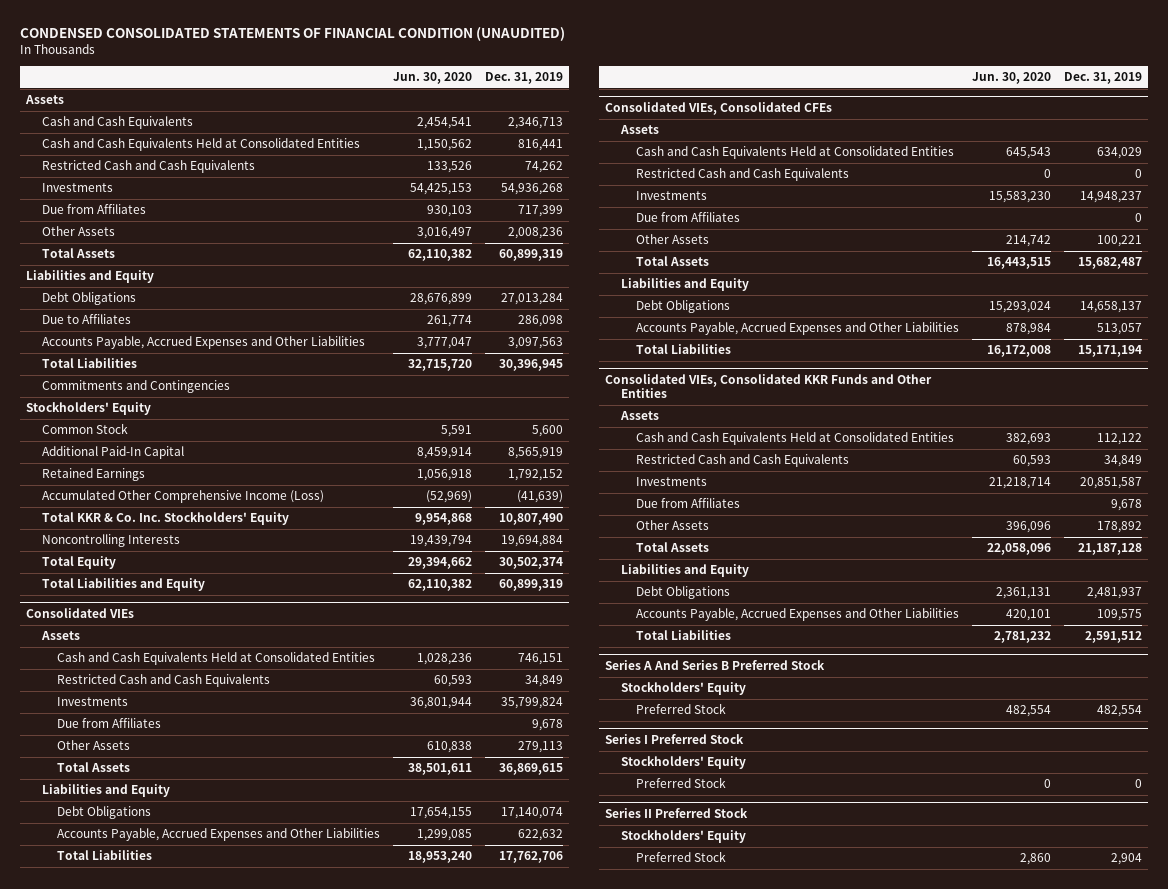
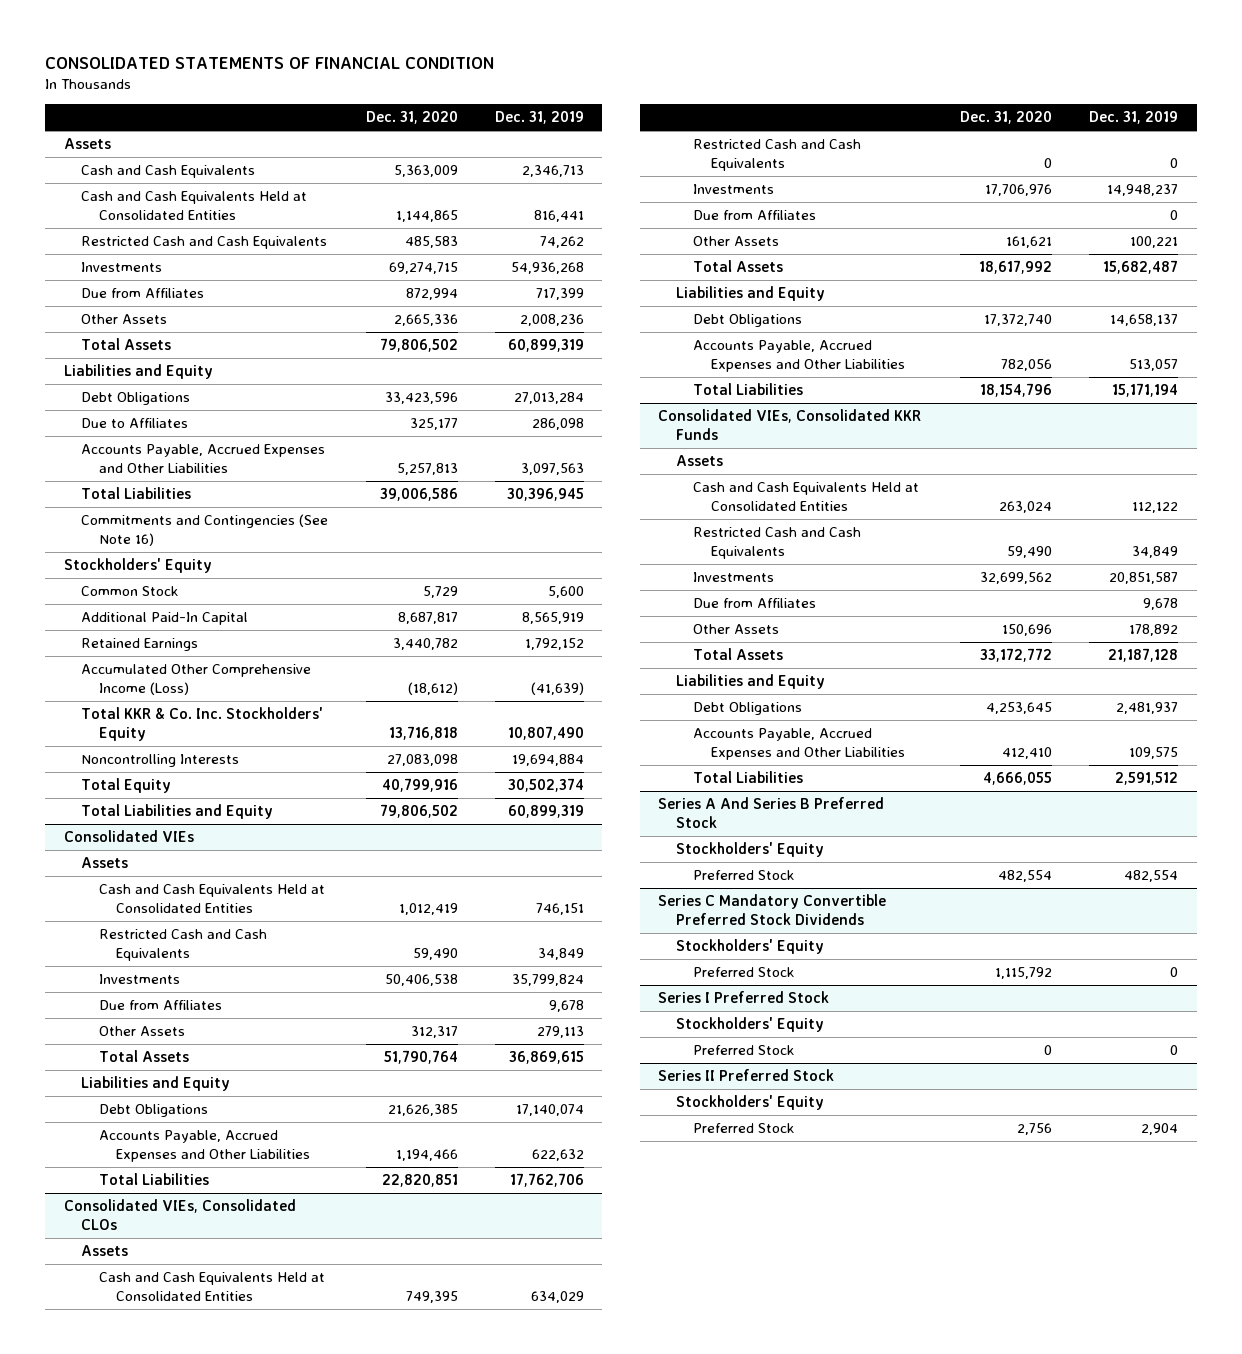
- CONDENSED CONSOLIDATED STATEMENTS OF FINANCIAL CONDITION (UNAUDITED)
+ CONSOLIDATED STATEMENTS OF FINANCIAL CONDITION
- | Jun. 30, 2020 | Dec. 31, 2019
+ | Dec. 31, 2020 | Dec. 31, 2019
- Commitments and Contingencies
+ Commitments and Contingencies (See Note 16)
- Consolidated VIEs, Consolidated CFEs
+ Consolidated VIEs, Consolidated CLOs
- Consolidated VIEs, Consolidated KKR Funds and Other Entities
+ Consolidated VIEs, Consolidated KKR Funds
+ Series C Mandatory Convertible Preferred Stock Dividends
+ Stockholders' Equity
+ Preferred Stock | 1,115,792 | 0

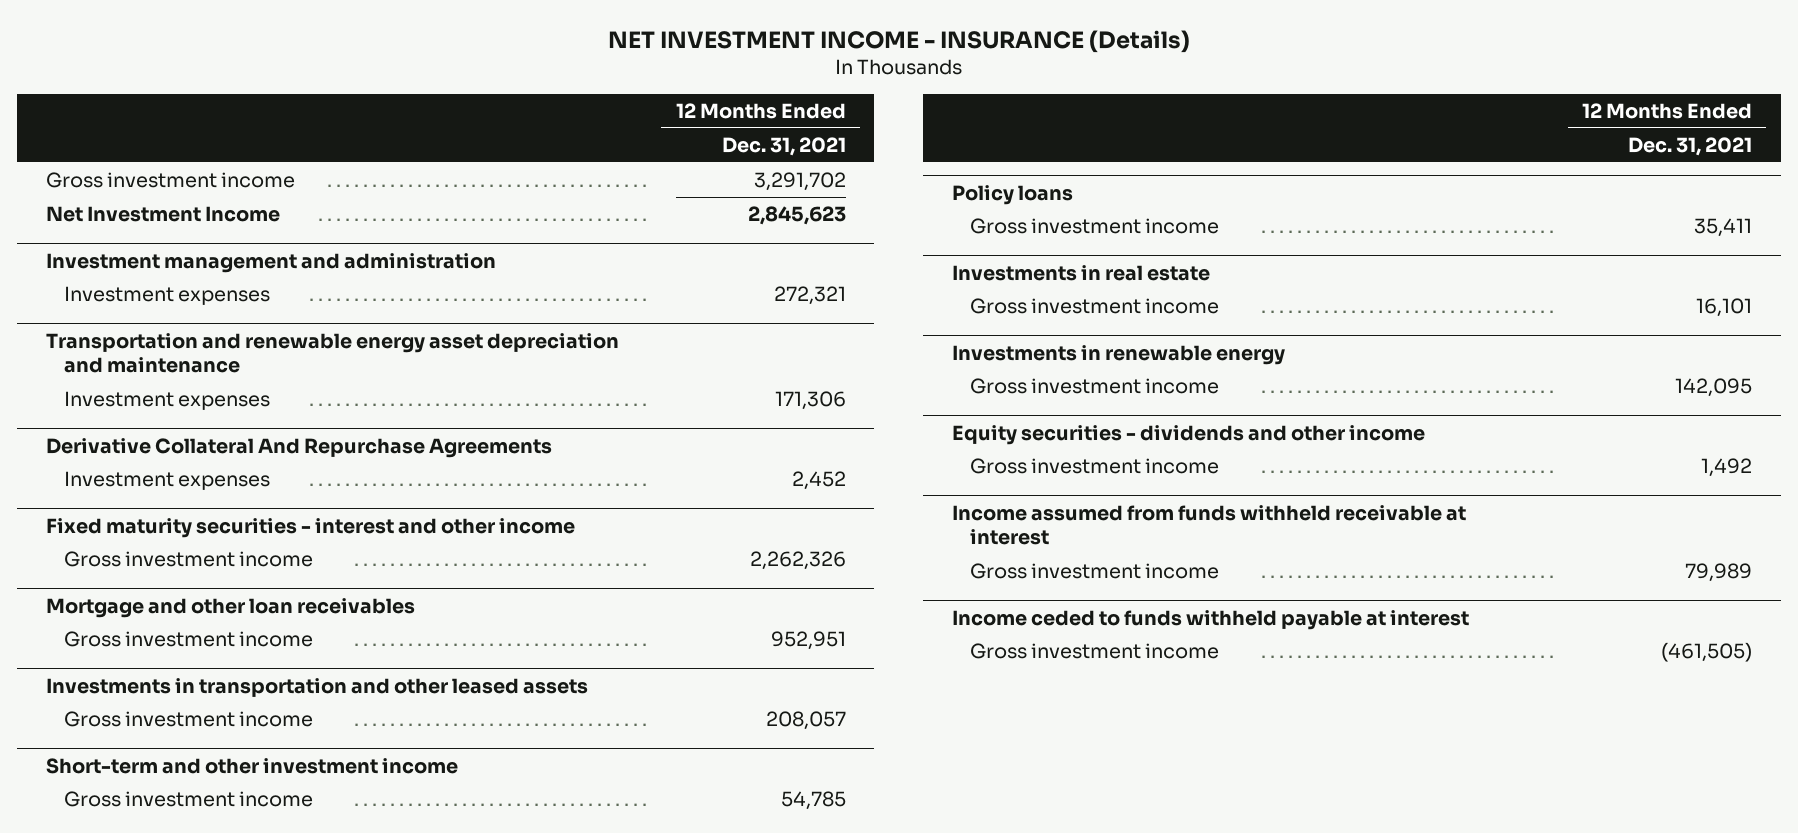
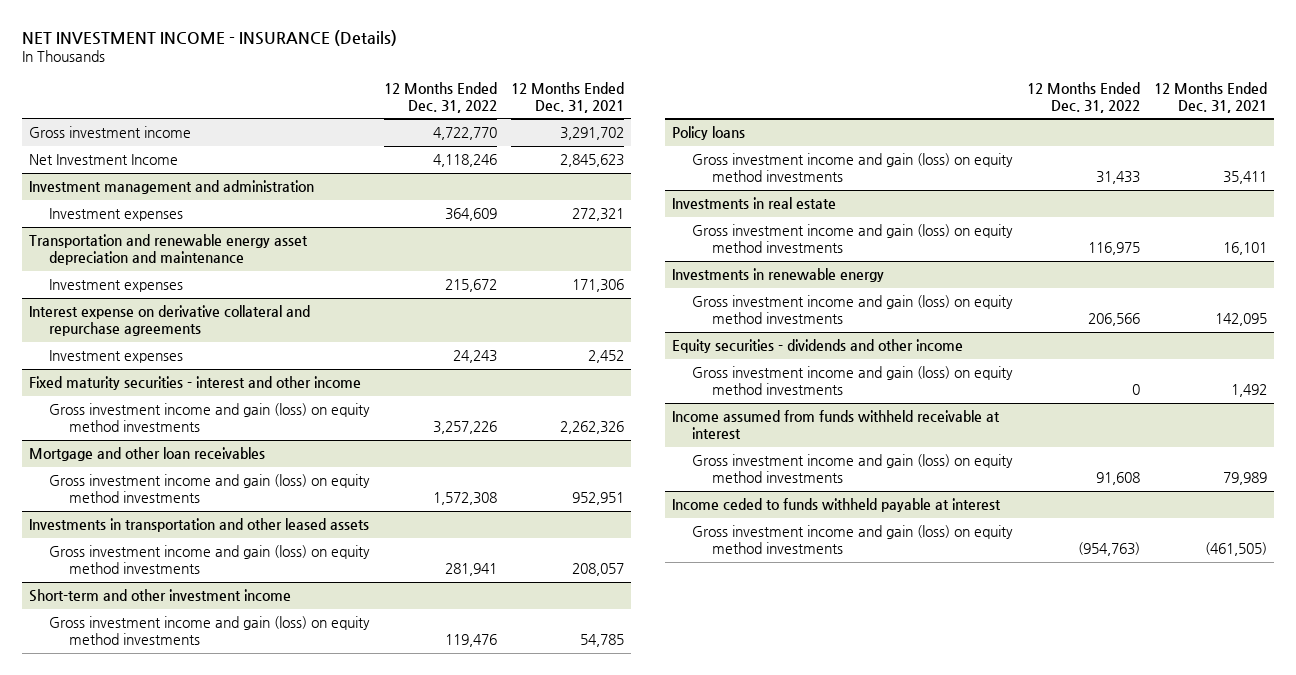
- | 12 Months Ended Dec. 31, 2021
+ | 12 Months Ended Dec. 31, 2022 | 12 Months Ended Dec. 31, 2021
- Derivative Collateral And Repurchase Agreements
+ Interest expense on derivative collateral and repurchase agreements
@ Fixed maturity securities - interest and other income
- Gross investment income | 2,262,326
+ Gross investment income and gain (loss) on equity method investments | 3,257,226 | 2,262,326
@ Mortgage and other loan receivables
- Gross investment income | 952,951
+ Gross investment income and gain (loss) on equity method investments | 1,572,308 | 952,951
@ Investments in transportation and other leased assets
- Gross investment income | 208,057
+ Gross investment income and gain (loss) on equity method investments | 281,941 | 208,057
@ Short-term and other investment income
- Gross investment income | 54,785
+ Gross investment income and gain (loss) on equity method investments | 119,476 | 54,785
@ Policy loans
- Gross investment income | 35,411
+ Gross investment income and gain (loss) on equity method investments | 31,433 | 35,411
@ Investments in real estate
- Gross investment income | 16,101
+ Gross investment income and gain (loss) on equity method investments | 116,975 | 16,101
@ Investments in renewable energy
- Gross investment income | 142,095
+ Gross investment income and gain (loss) on equity method investments | 206,566 | 142,095
@ Equity securities - dividends and other income
- Gross investment income | 1,492
+ Gross investment income and gain (loss) on equity method investments | 0 | 1,492
@ Income assumed from funds withheld receivable at interest
- Gross investment income | 79,989
+ Gross investment income and gain (loss) on equity method investments | 91,608 | 79,989
@ Income ceded to funds withheld payable at interest
- Gross investment income | (461,505)
+ Gross investment income and gain (loss) on equity method investments | (954,763) | (461,505)

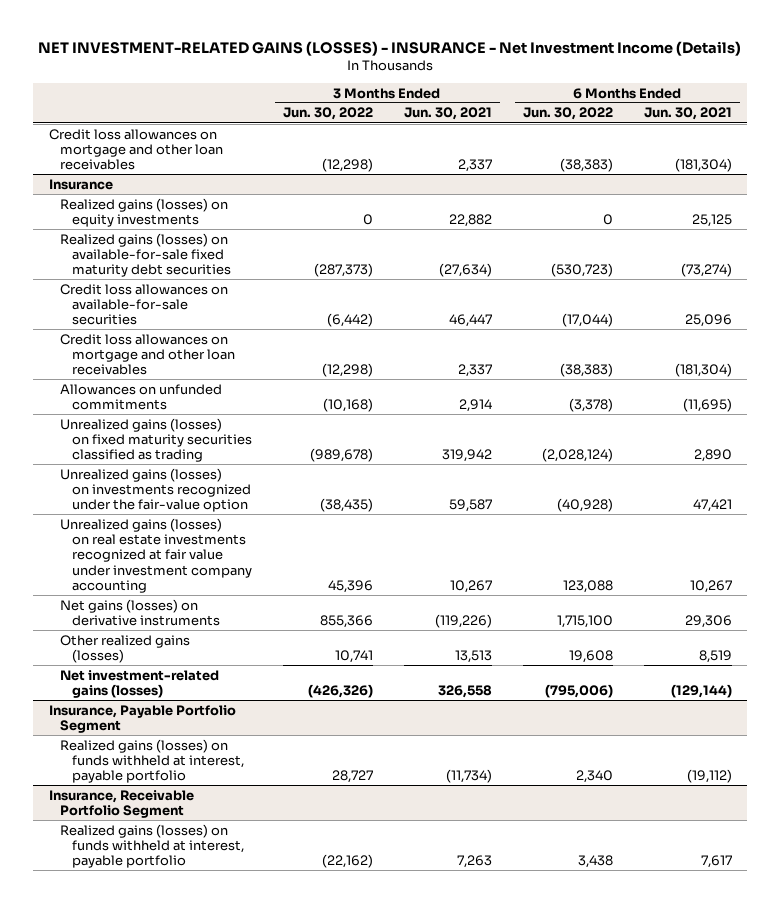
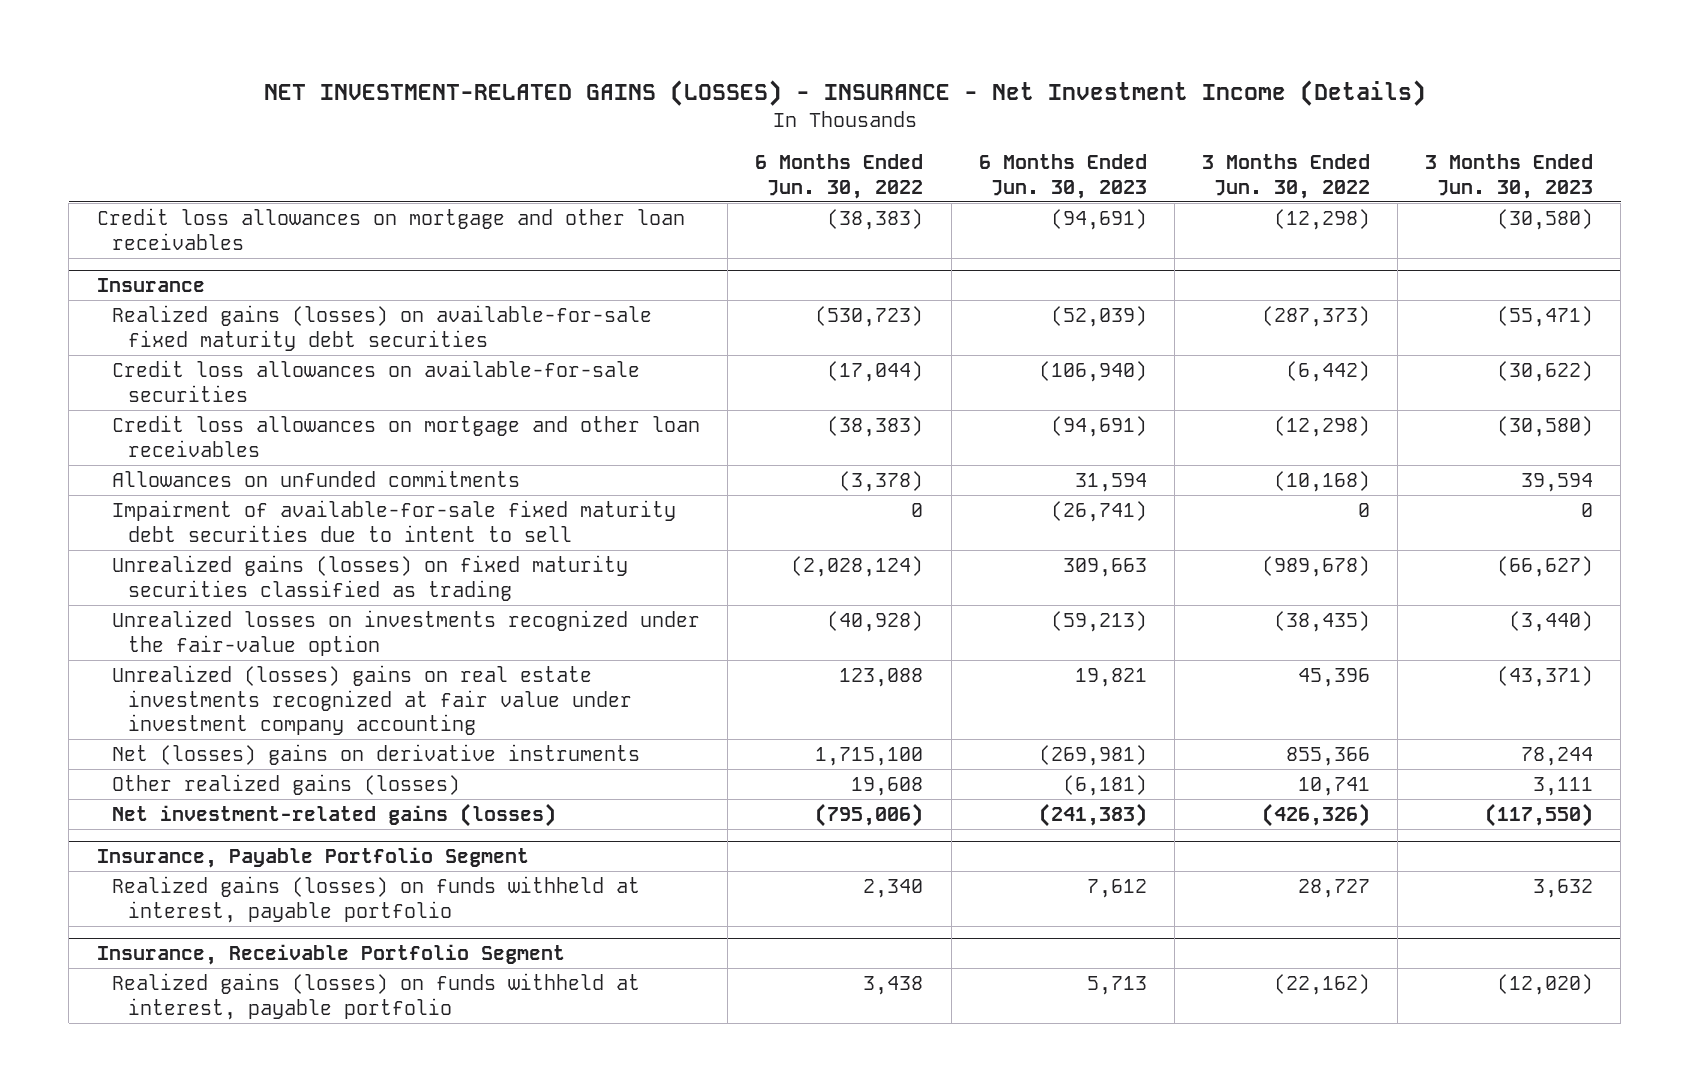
- | 3 Months Ended Jun. 30, 2022 | 3 Months Ended Jun. 30, 2021 | 6 Months Ended Jun. 30, 2022 | 6 Months Ended Jun. 30, 2021
+ | 6 Months Ended Jun. 30, 2022 | 6 Months Ended Jun. 30, 2023 | 3 Months Ended Jun. 30, 2022 | 3 Months Ended Jun. 30, 2023
@ Insurance
- Realized gains (losses) on equity investments | 0 | 22,882 | 0 | 25,125
+ Impairment of available-for-sale fixed maturity debt securities due to intent to sell | 0 | (26,741) | 0 | 0
- Unrealized gains (losses) on investments recognized under the fair-value option | (38,435) | 59,587 | (40,928) | 47,421
- Unrealized gains (losses) on real estate investments recognized at fair value under investment company accounting | 45,396 | 10,267 | 123,088 | 10,267
- Net gains (losses) on derivative instruments | 855,366 | (119,226) | 1,715,100 | 29,306
+ Unrealized losses on investments recognized under the fair-value option | (40,928) | (59,213) | (38,435) | (3,440)
+ Unrealized (losses) gains on real estate investments recognized at fair value under investment company accounting | 123,088 | 19,821 | 45,396 | (43,371)
+ Net (losses) gains on derivative instruments | 1,715,100 | (269,981) | 855,366 | 78,244

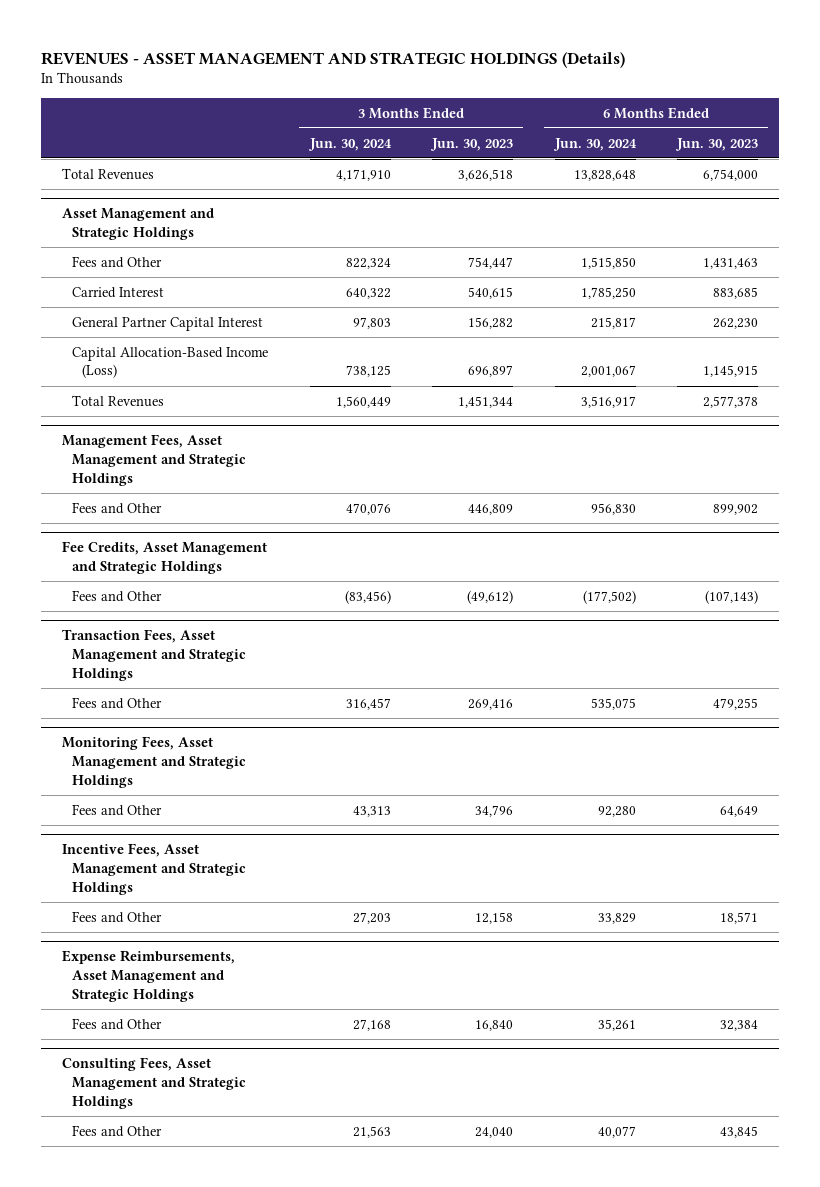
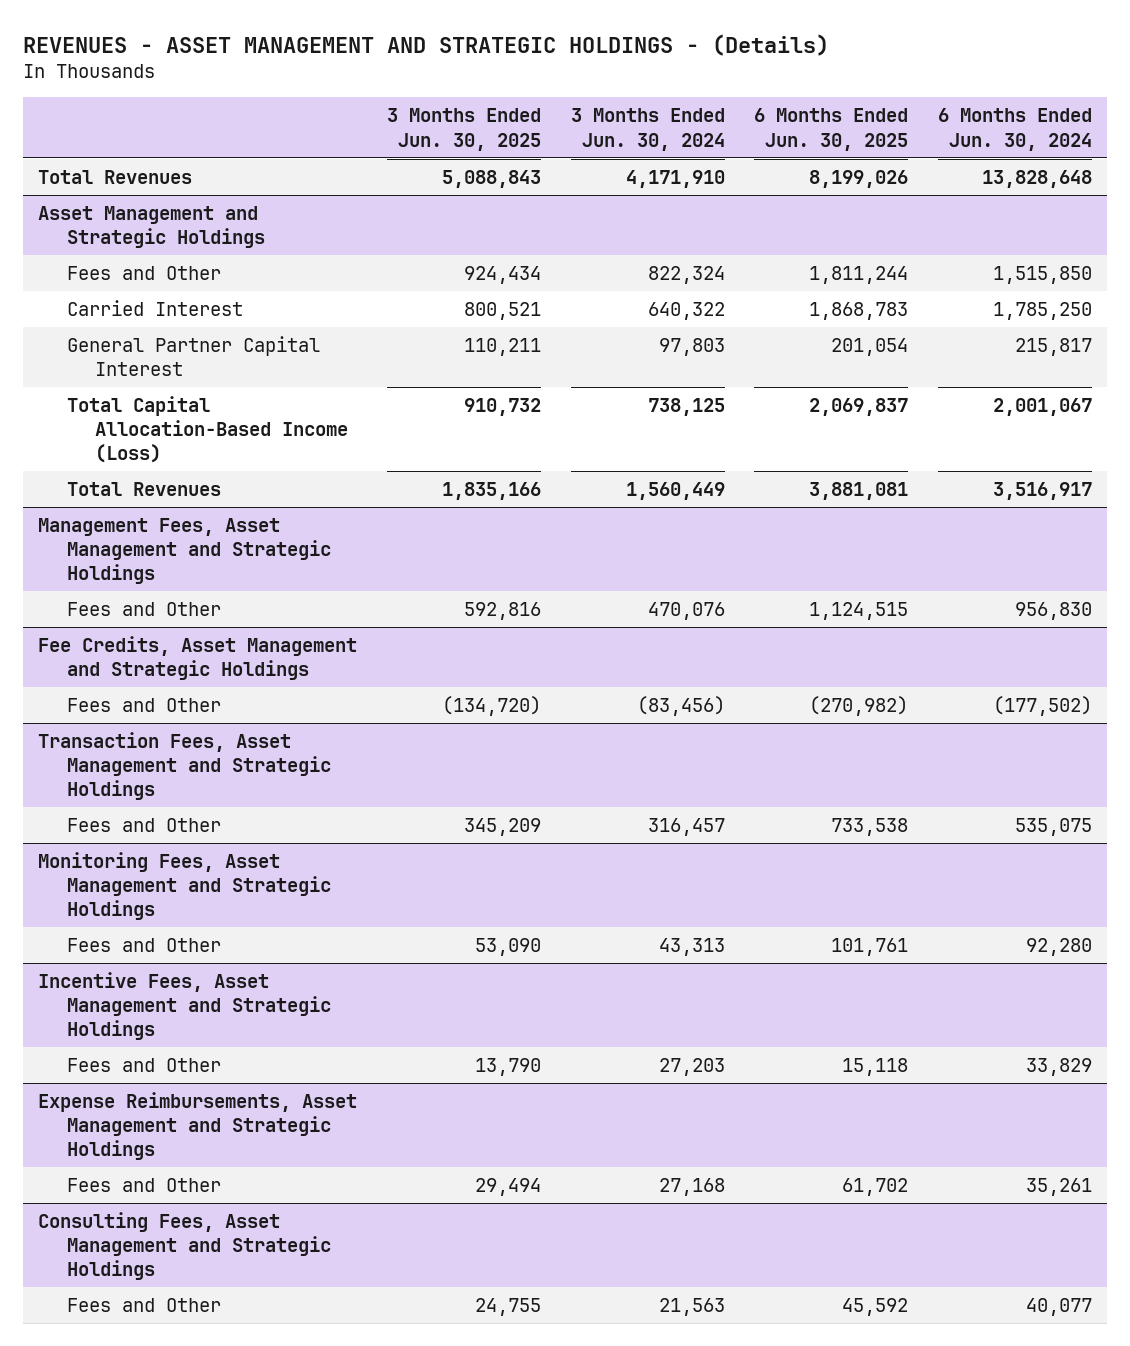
- REVENUES - ASSET MANAGEMENT AND STRATEGIC HOLDINGS (Details)
+ REVENUES - ASSET MANAGEMENT AND STRATEGIC HOLDINGS - (Details)
- | 3 Months Ended Jun. 30, 2024 | 3 Months Ended Jun. 30, 2023 | 6 Months Ended Jun. 30, 2024 | 6 Months Ended Jun. 30, 2023
+ | 3 Months Ended Jun. 30, 2025 | 3 Months Ended Jun. 30, 2024 | 6 Months Ended Jun. 30, 2025 | 6 Months Ended Jun. 30, 2024
@ Asset Management and Strategic Holdings
- Capital Allocation-Based Income (Loss) | 738,125 | 696,897 | 2,001,067 | 1,145,915
+ Total Capital Allocation-Based Income (Loss) | 910,732 | 738,125 | 2,069,837 | 2,001,067

